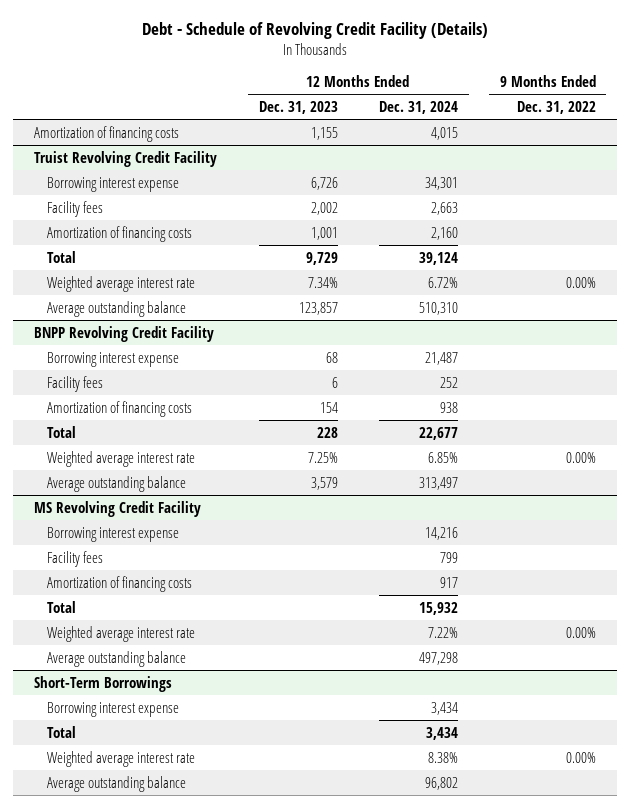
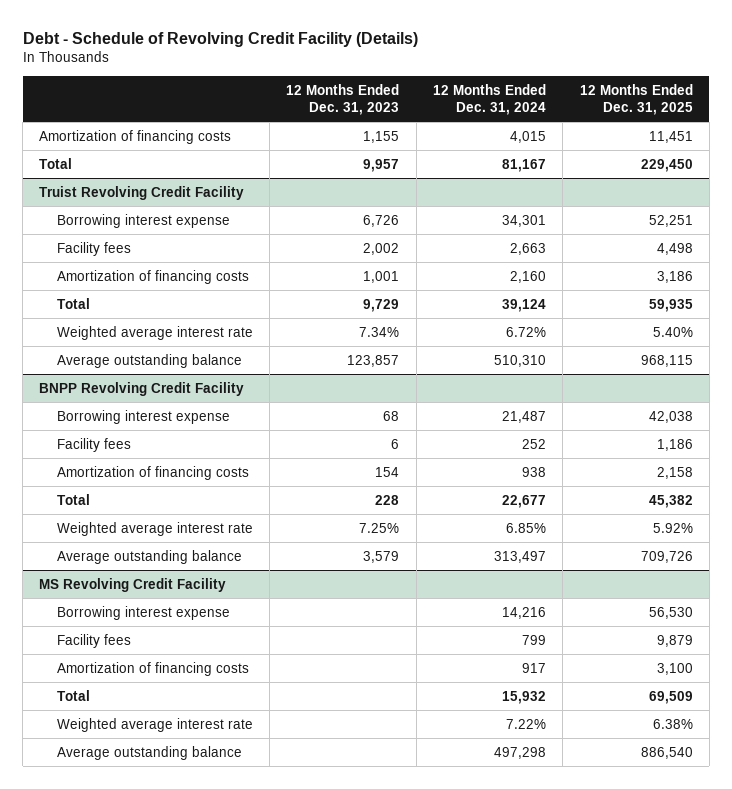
- | 12 Months Ended Dec. 31, 2023 | 12 Months Ended Dec. 31, 2024 | 9 Months Ended Dec. 31, 2022
+ | 12 Months Ended Dec. 31, 2023 | 12 Months Ended Dec. 31, 2024 | 12 Months Ended Dec. 31, 2025
+ Total | 9,957 | 81,167 | 229,450
- Short-Term Borrowings
- Borrowing interest expense | | 3,434 |
- Total | | 3,434 |
- Weighted average interest rate | | 8.38% | 0.00%
- Average outstanding balance | | 96,802 |

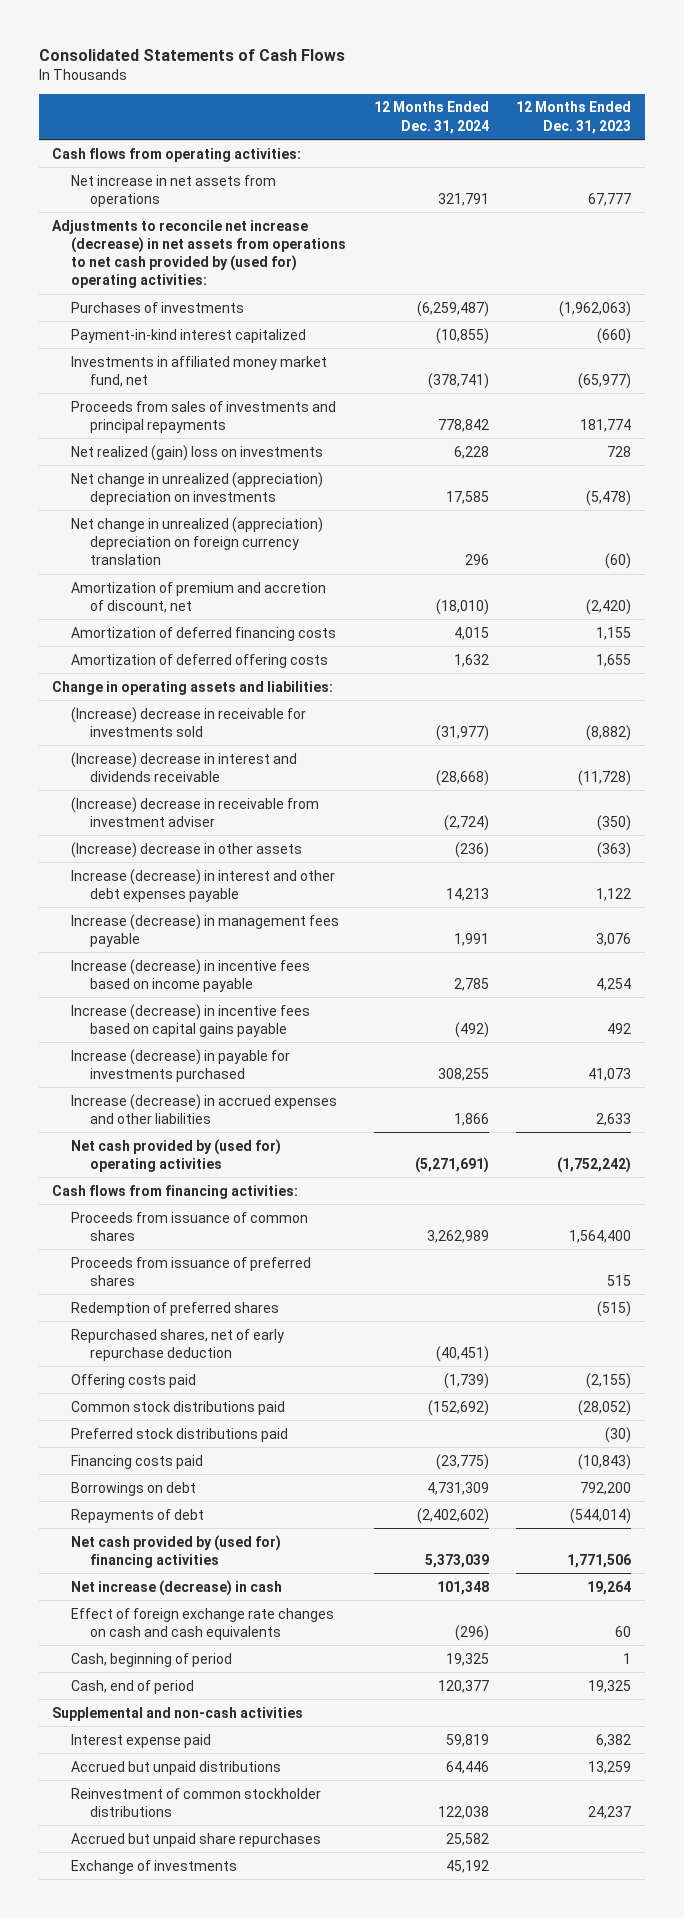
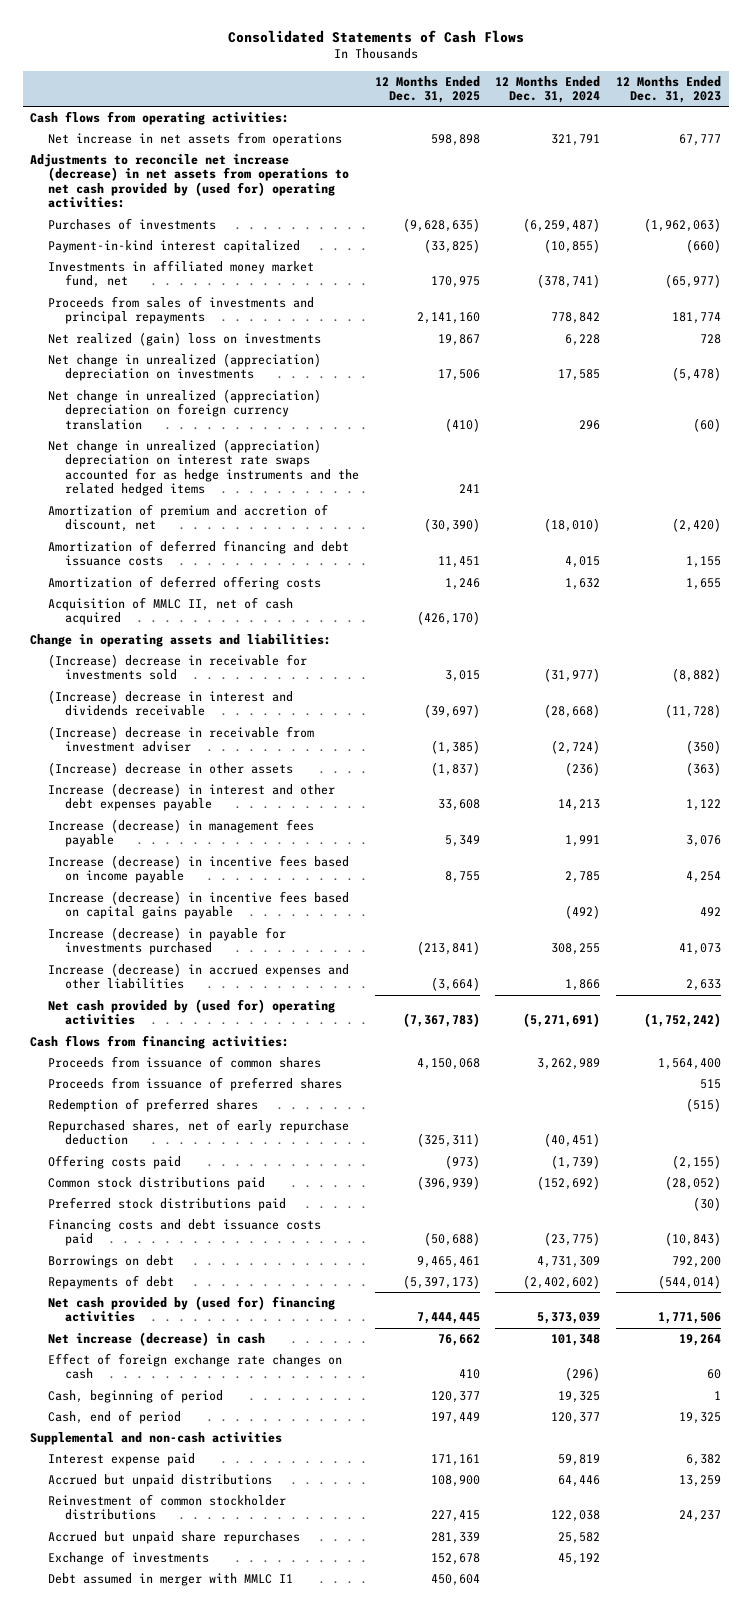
- | 12 Months Ended Dec. 31, 2024 | 12 Months Ended Dec. 31, 2023
+ | 12 Months Ended Dec. 31, 2025 | 12 Months Ended Dec. 31, 2024 | 12 Months Ended Dec. 31, 2023
+ Net change in unrealized (appreciation) depreciation on interest rate swaps accounted for as hedge instruments and the related hedged items | 241 | |
- Amortization of deferred financing costs | 4,015 | 1,155
+ Amortization of deferred financing and debt issuance costs | 11,451 | 4,015 | 1,155
+ Acquisition of MMLC II, net of cash acquired | (426,170) | |
- Financing costs paid | (23,775) | (10,843)
+ Financing costs and debt issuance costs paid | (50,688) | (23,775) | (10,843)
- Effect of foreign exchange rate changes on cash and cash equivalents | (296) | 60
+ Effect of foreign exchange rate changes on cash | 410 | (296) | 60
+ Debt assumed in merger with MMLC I1 | 450,604 | |

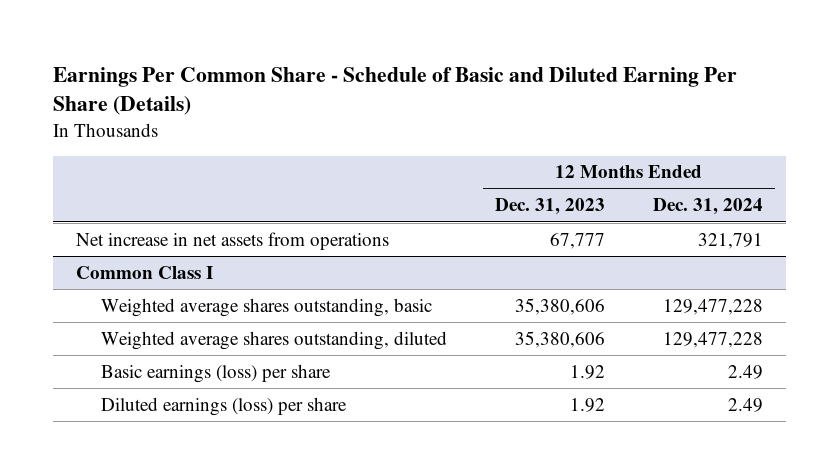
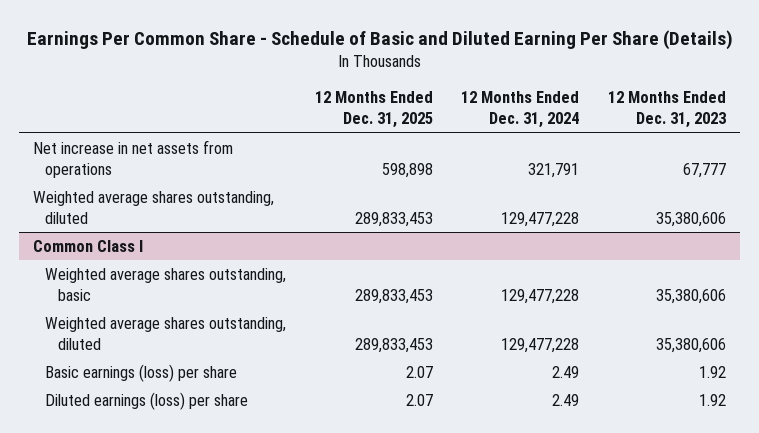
- | 12 Months Ended Dec. 31, 2023 | 12 Months Ended Dec. 31, 2024
+ | 12 Months Ended Dec. 31, 2025 | 12 Months Ended Dec. 31, 2024 | 12 Months Ended Dec. 31, 2023
+ Weighted average shares outstanding, diluted | 289,833,453 | 129,477,228 | 35,380,606

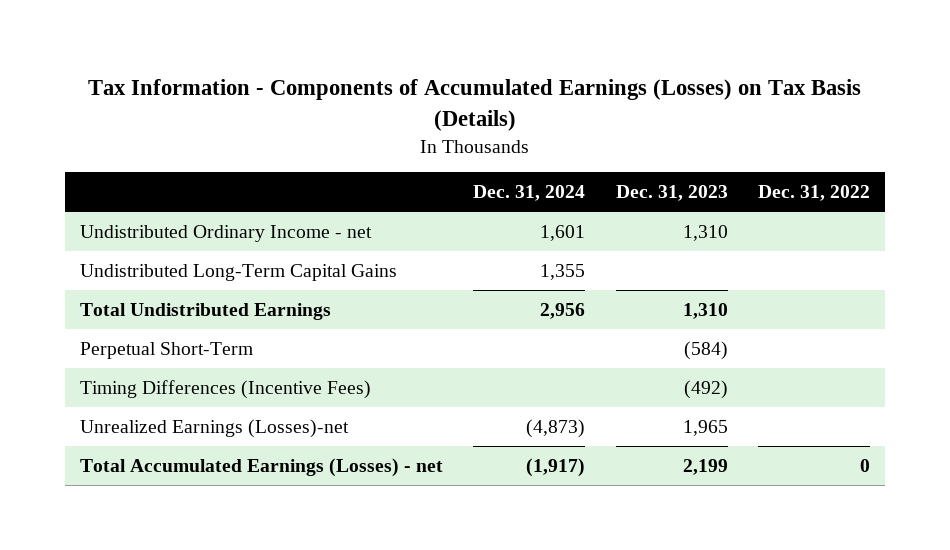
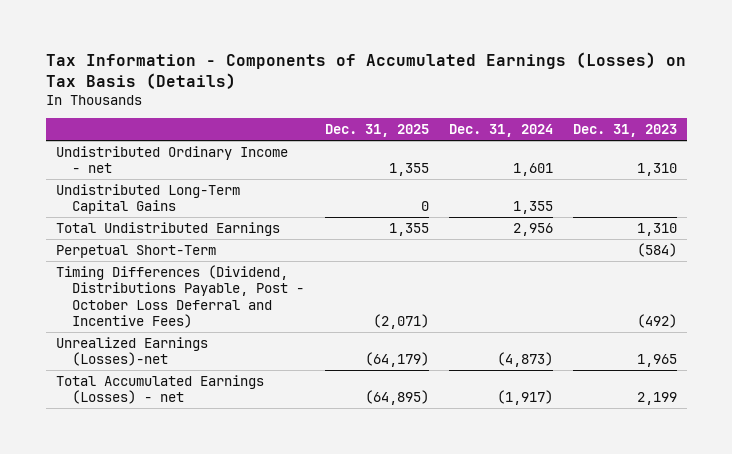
- | Dec. 31, 2024 | Dec. 31, 2023 | Dec. 31, 2022
+ | Dec. 31, 2025 | Dec. 31, 2024 | Dec. 31, 2023
- Timing Differences (Incentive Fees) | | (492) |
+ Timing Differences (Dividend, Distributions Payable, Post - October Loss Deferral and Incentive Fees) | (2,071) | | (492)

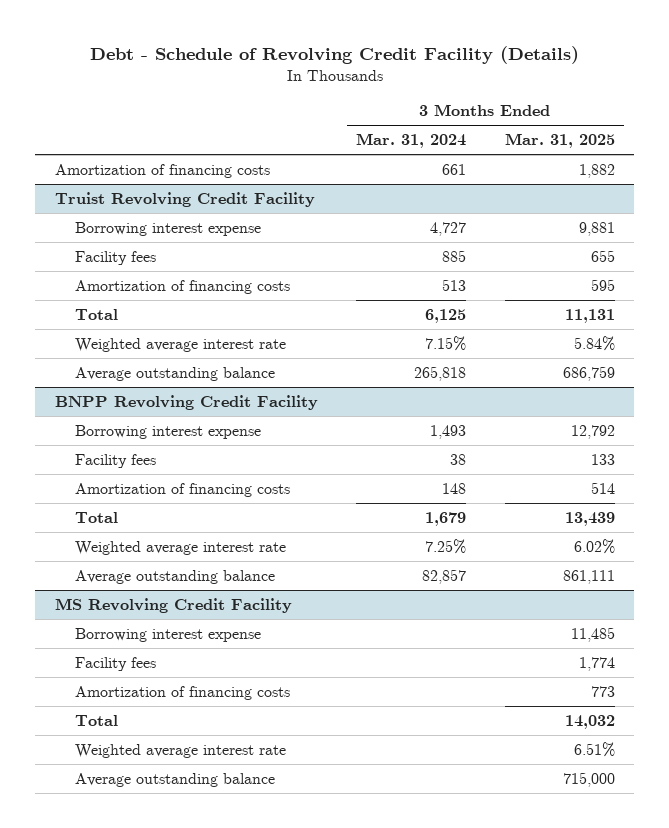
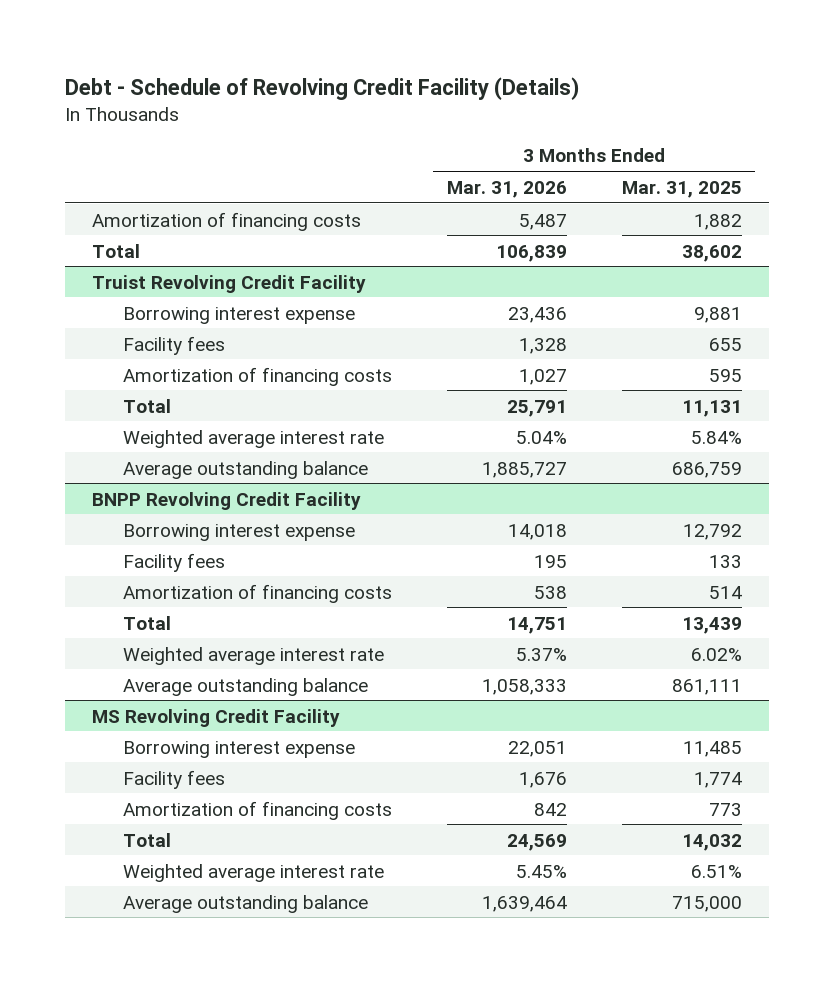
- | 3 Months Ended Mar. 31, 2024 | 3 Months Ended Mar. 31, 2025
+ | 3 Months Ended Mar. 31, 2026 | 3 Months Ended Mar. 31, 2025
+ Total | 106,839 | 38,602

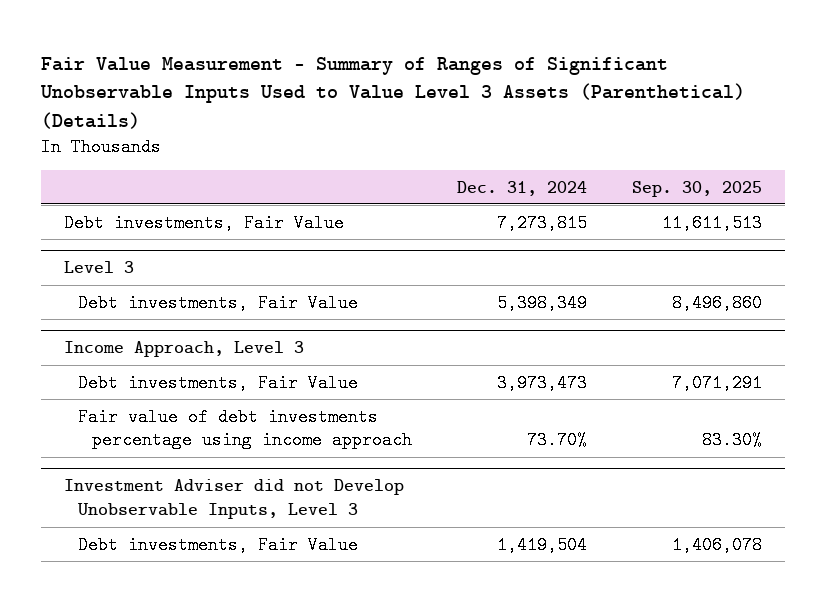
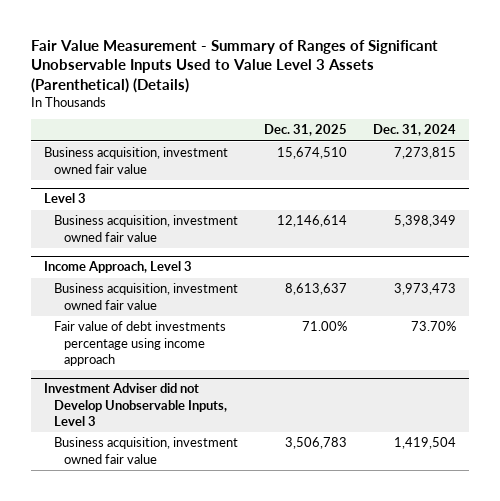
- | Dec. 31, 2024 | Sep. 30, 2025
+ | Dec. 31, 2025 | Dec. 31, 2024
- Debt investments, Fair Value | 7,273,815 | 11,611,513
+ Business acquisition, investment owned fair value | 15,674,510 | 7,273,815
@ Level 3
- Debt investments, Fair Value | 5,398,349 | 8,496,860
+ Business acquisition, investment owned fair value | 12,146,614 | 5,398,349
@ Income Approach, Level 3
- Debt investments, Fair Value | 3,973,473 | 7,071,291
+ Business acquisition, investment owned fair value | 8,613,637 | 3,973,473
@ Investment Adviser did not Develop Unobservable Inputs, Level 3
- Debt investments, Fair Value | 1,419,504 | 1,406,078
+ Business acquisition, investment owned fair value | 3,506,783 | 1,419,504

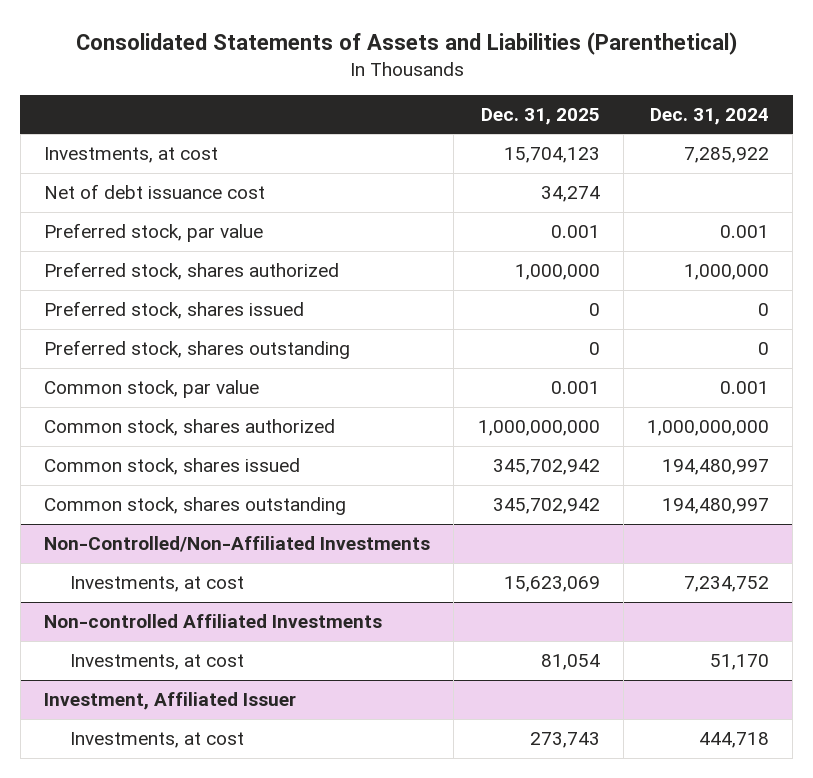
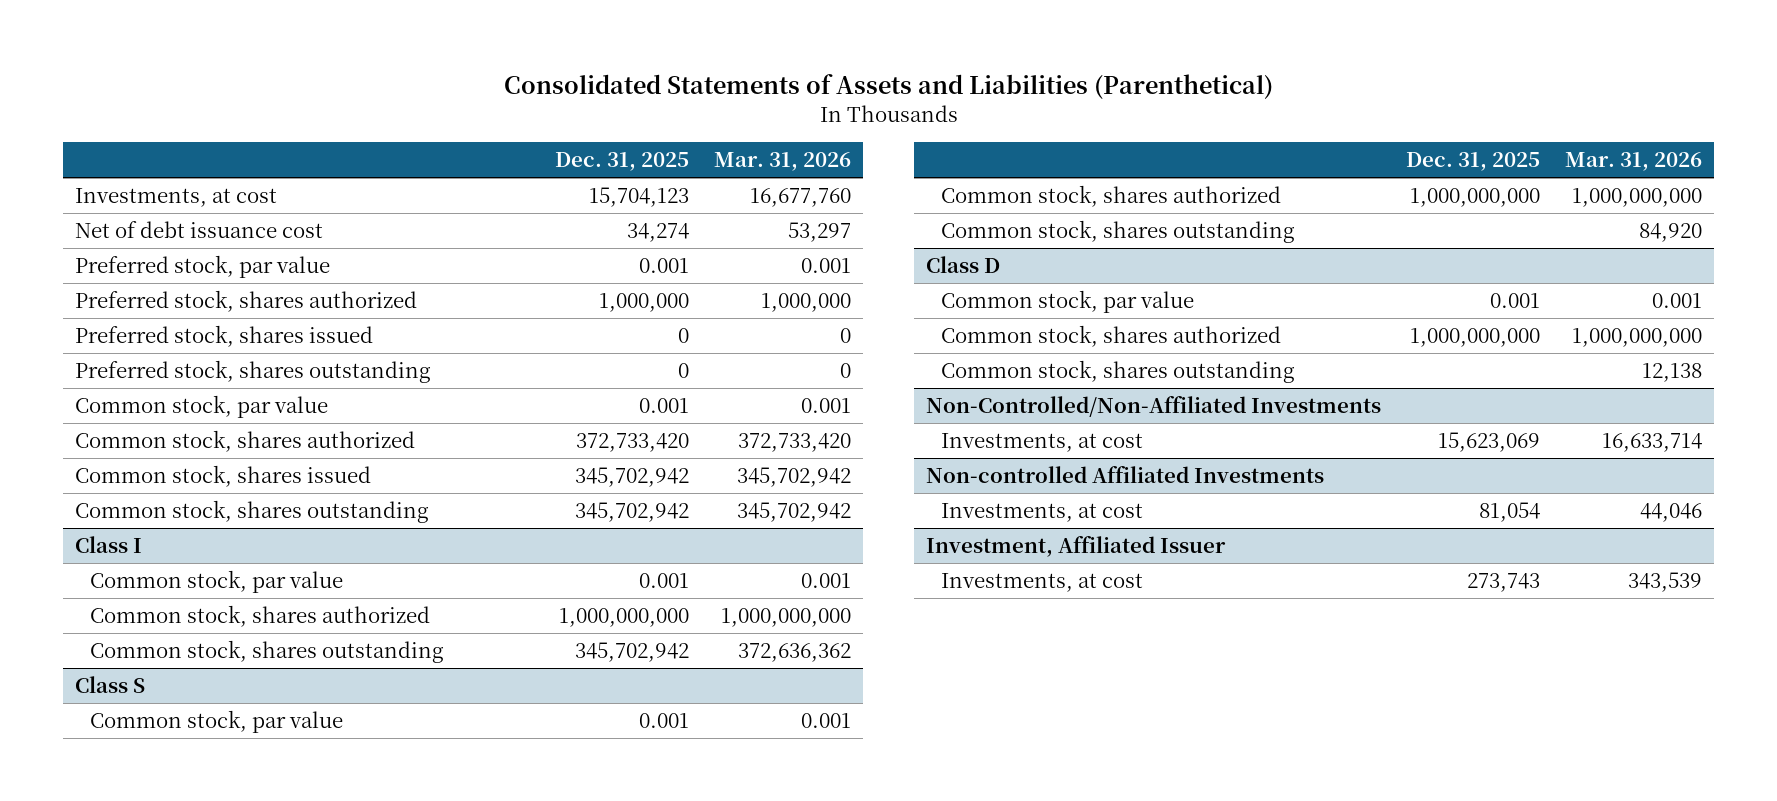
- | Dec. 31, 2025 | Dec. 31, 2024
+ | Dec. 31, 2025 | Mar. 31, 2026
- Common stock, shares authorized | 1,000,000,000 | 1,000,000,000
+ Common stock, shares authorized | 372,733,420 | 372,733,420
+ Class I
+ Common stock, par value | 0.001 | 0.001
+ Common stock, shares authorized | 1,000,000,000 | 1,000,000,000
+ Common stock, shares outstanding | 345,702,942 | 372,636,362
+ Class S
+ Common stock, par value | 0.001 | 0.001
+ Common stock, shares authorized | 1,000,000,000 | 1,000,000,000
+ Common stock, shares outstanding | | 84,920
+ Class D
+ Common stock, par value | 0.001 | 0.001
+ Common stock, shares authorized | 1,000,000,000 | 1,000,000,000
+ Common stock, shares outstanding | | 12,138

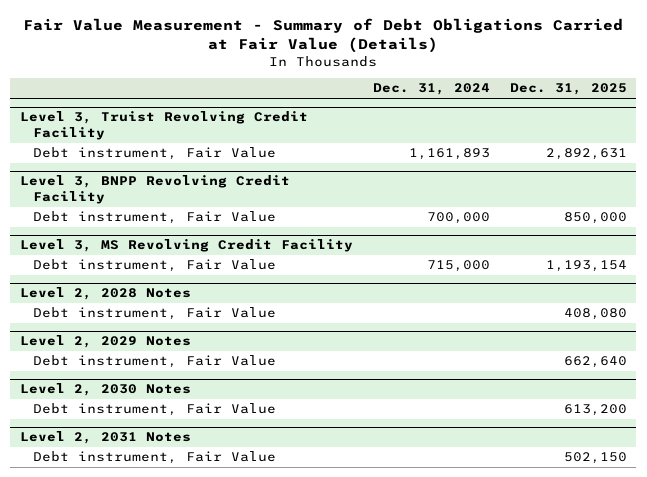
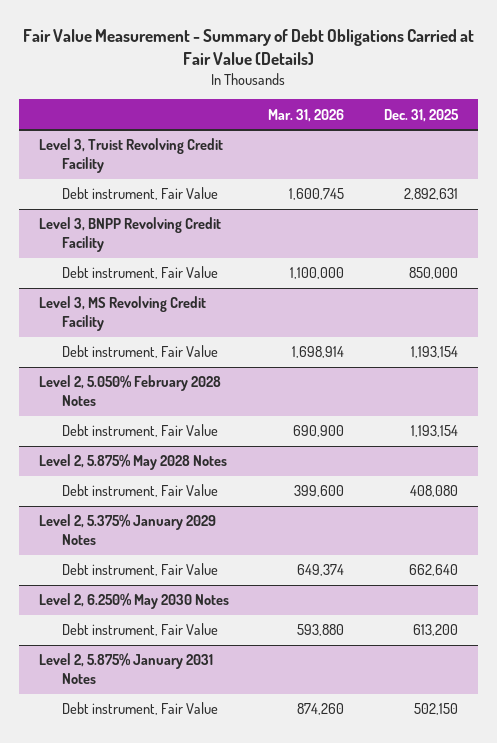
- | Dec. 31, 2024 | Dec. 31, 2025
+ | Mar. 31, 2026 | Dec. 31, 2025
- Level 2, 2028 Notes
+ Level 2, 5.050% February 2028 Notes
+ Debt instrument, Fair Value | 690,900 | 1,193,154
+ Level 2, 5.875% May 2028 Notes
- Level 2, 2029 Notes
+ Level 2, 5.375% January 2029 Notes
- Level 2, 2030 Notes
+ Level 2, 6.250% May 2030 Notes
- Level 2, 2031 Notes
+ Level 2, 5.875% January 2031 Notes

